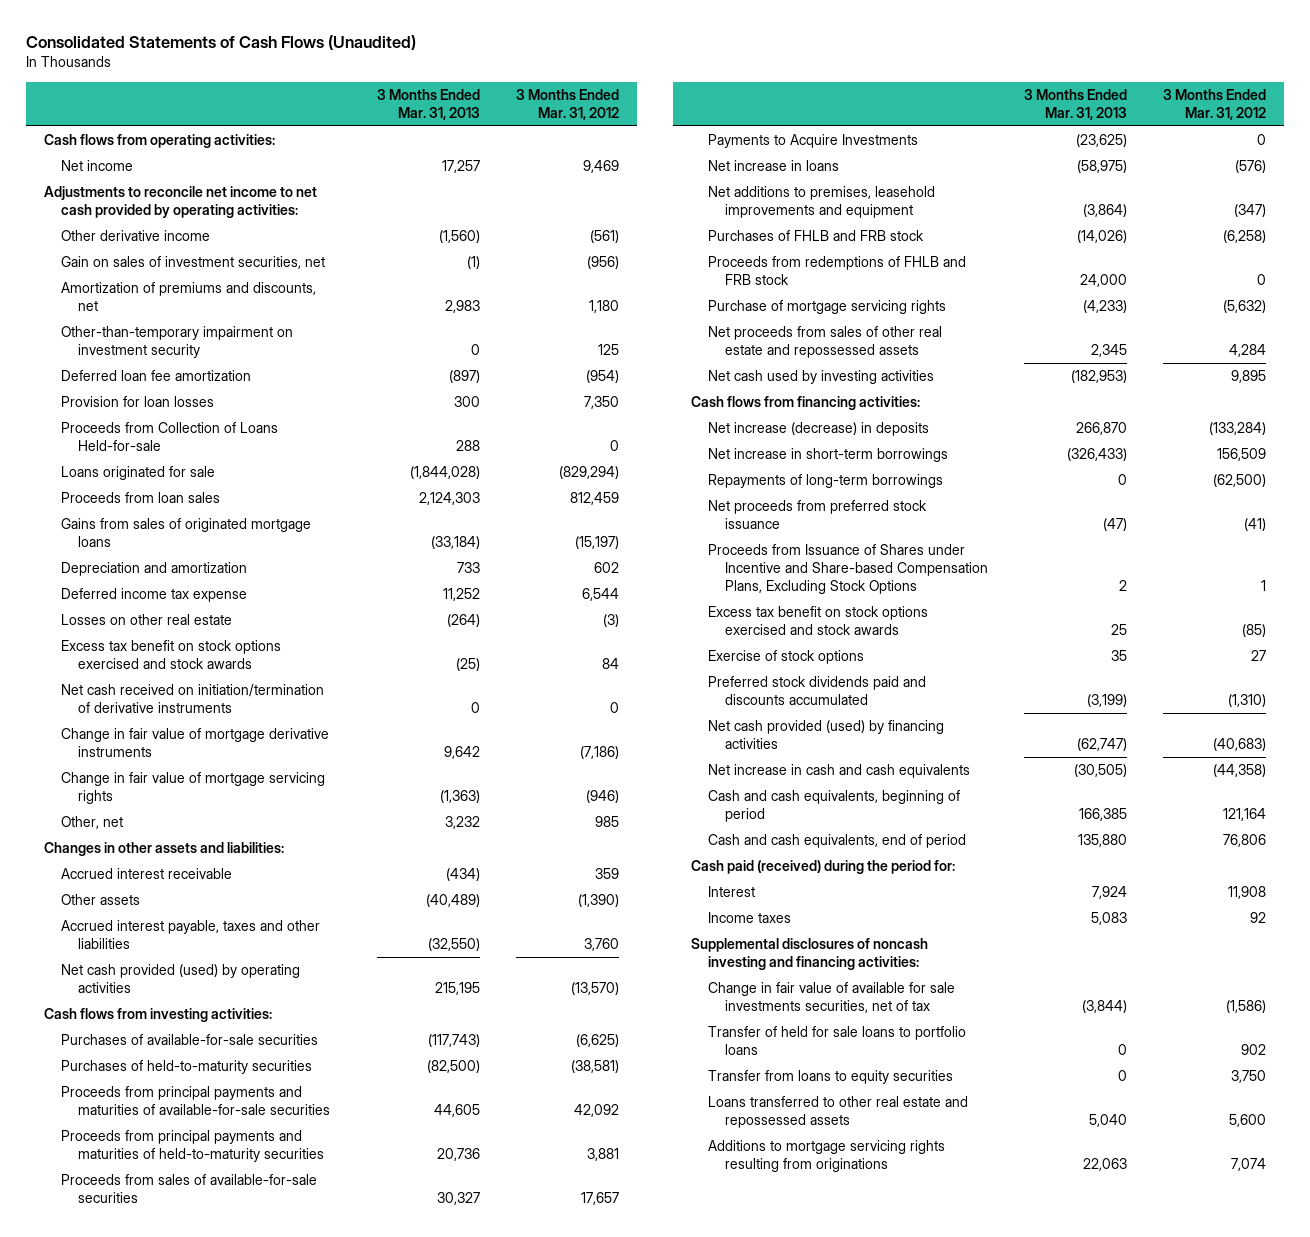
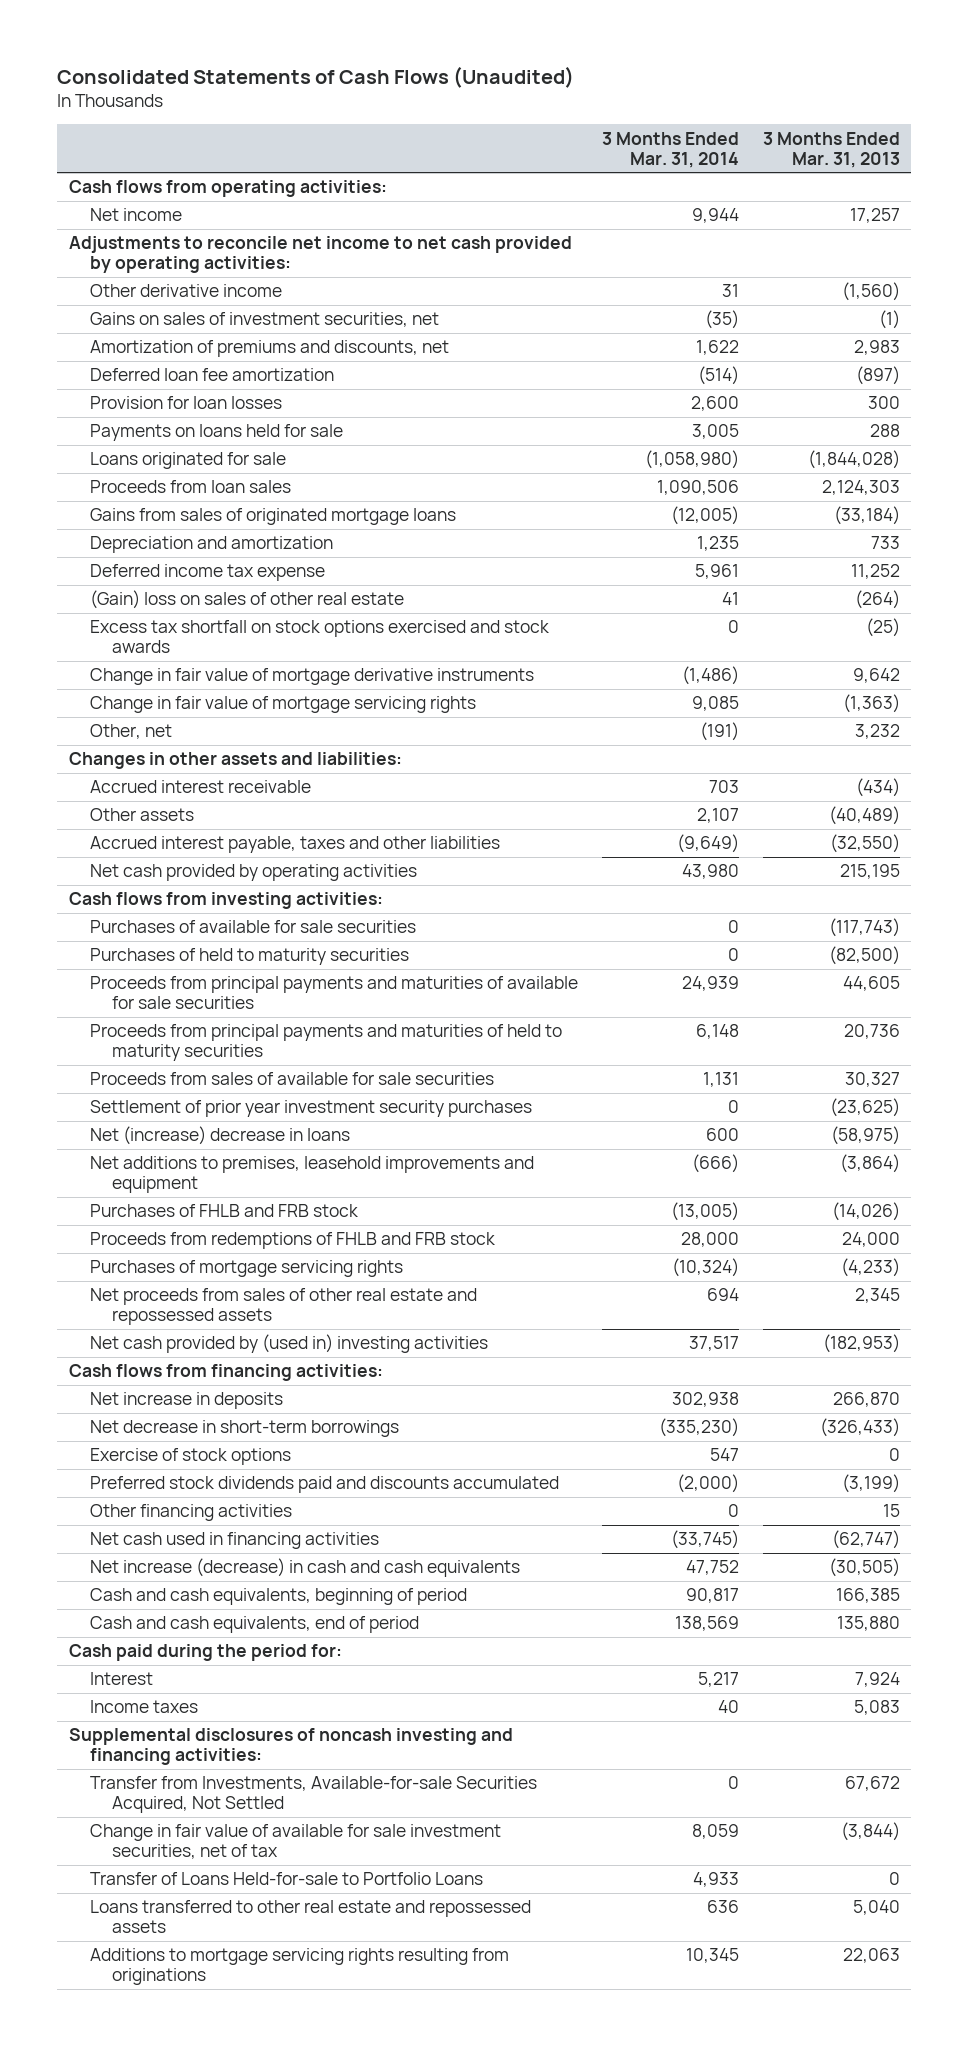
- | 3 Months Ended Mar. 31, 2013 | 3 Months Ended Mar. 31, 2012
+ | 3 Months Ended Mar. 31, 2014 | 3 Months Ended Mar. 31, 2013
- Gain on sales of investment securities, net | (1) | (956)
+ Gains on sales of investment securities, net | (35) | (1)
- Other-than-temporary impairment on investment security | 0 | 125
- Proceeds from Collection of Loans Held-for-sale | 288 | 0
+ Payments on loans held for sale | 3,005 | 288
- Losses on other real estate | (264) | (3)
- Excess tax benefit on stock options exercised and stock awards | (25) | 84
- Net cash received on initiation/termination of derivative instruments | 0 | 0
+ (Gain) loss on sales of other real estate | 41 | (264)
+ Excess tax shortfall on stock options exercised and stock awards | 0 | (25)
- Net cash provided (used) by operating activities | 215,195 | (13,570)
+ Net cash provided by operating activities | 43,980 | 215,195
- Purchases of available-for-sale securities | (117,743) | (6,625)
- Purchases of held-to-maturity securities | (82,500) | (38,581)
- Proceeds from principal payments and maturities of available-for-sale securities | 44,605 | 42,092
- Proceeds from principal payments and maturities of held-to-maturity securities | 20,736 | 3,881
- Proceeds from sales of available-for-sale securities | 30,327 | 17,657
- Payments to Acquire Investments | (23,625) | 0
- Net increase in loans | (58,975) | (576)
+ Purchases of available for sale securities | 0 | (117,743)
+ Purchases of held to maturity securities | 0 | (82,500)
+ Proceeds from principal payments and maturities of available for sale securities | 24,939 | 44,605
+ Proceeds from principal payments and maturities of held to maturity securities | 6,148 | 20,736
+ Proceeds from sales of available for sale securities | 1,131 | 30,327
+ Settlement of prior year investment security purchases | 0 | (23,625)
+ Net (increase) decrease in loans | 600 | (58,975)
- Purchase of mortgage servicing rights | (4,233) | (5,632)
+ Purchases of mortgage servicing rights | (10,324) | (4,233)
- Net cash used by investing activities | (182,953) | 9,895
+ Net cash provided by (used in) investing activities | 37,517 | (182,953)
- Net increase (decrease) in deposits | 266,870 | (133,284)
- Net increase in short-term borrowings | (326,433) | 156,509
- Repayments of long-term borrowings | 0 | (62,500)
- Net proceeds from preferred stock issuance | (47) | (41)
- Proceeds from Issuance of Shares under Incentive and Share-based Compensation Plans, Excluding Stock Options | 2 | 1
- Excess tax benefit on stock options exercised and stock awards | 25 | (85)
- Exercise of stock options | 35 | 27
+ Net increase in deposits | 302,938 | 266,870
+ Net decrease in short-term borrowings | (335,230) | (326,433)
+ Exercise of stock options | 547 | 0
- Net cash provided (used) by financing activities | (62,747) | (40,683)
- Net increase in cash and cash equivalents | (30,505) | (44,358)
+ Other financing activities | 0 | 15
+ Net cash used in financing activities | (33,745) | (62,747)
+ Net increase (decrease) in cash and cash equivalents | 47,752 | (30,505)
- Cash paid (received) during the period for:
+ Cash paid during the period for:
- Change in fair value of available for sale investments securities, net of tax | (3,844) | (1,586)
- Transfer of held for sale loans to portfolio loans | 0 | 902
- Transfer from loans to equity securities | 0 | 3,750
+ Transfer from Investments, Available-for-sale Securities Acquired, Not Settled | 0 | 67,672
+ Change in fair value of available for sale investment securities, net of tax | 8,059 | (3,844)
+ Transfer of Loans Held-for-sale to Portfolio Loans | 4,933 | 0

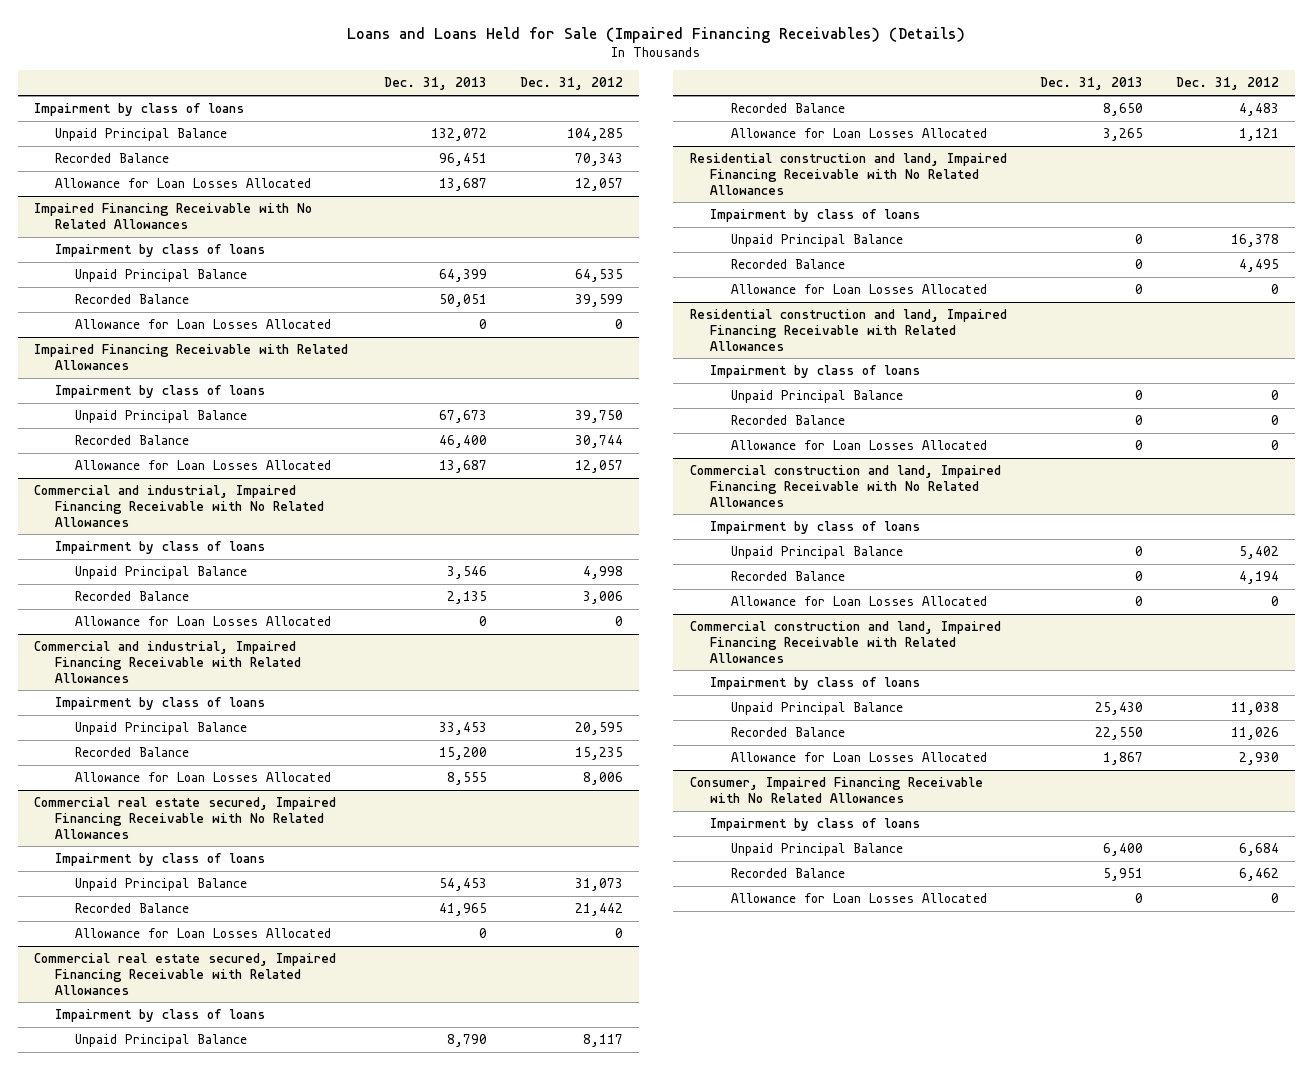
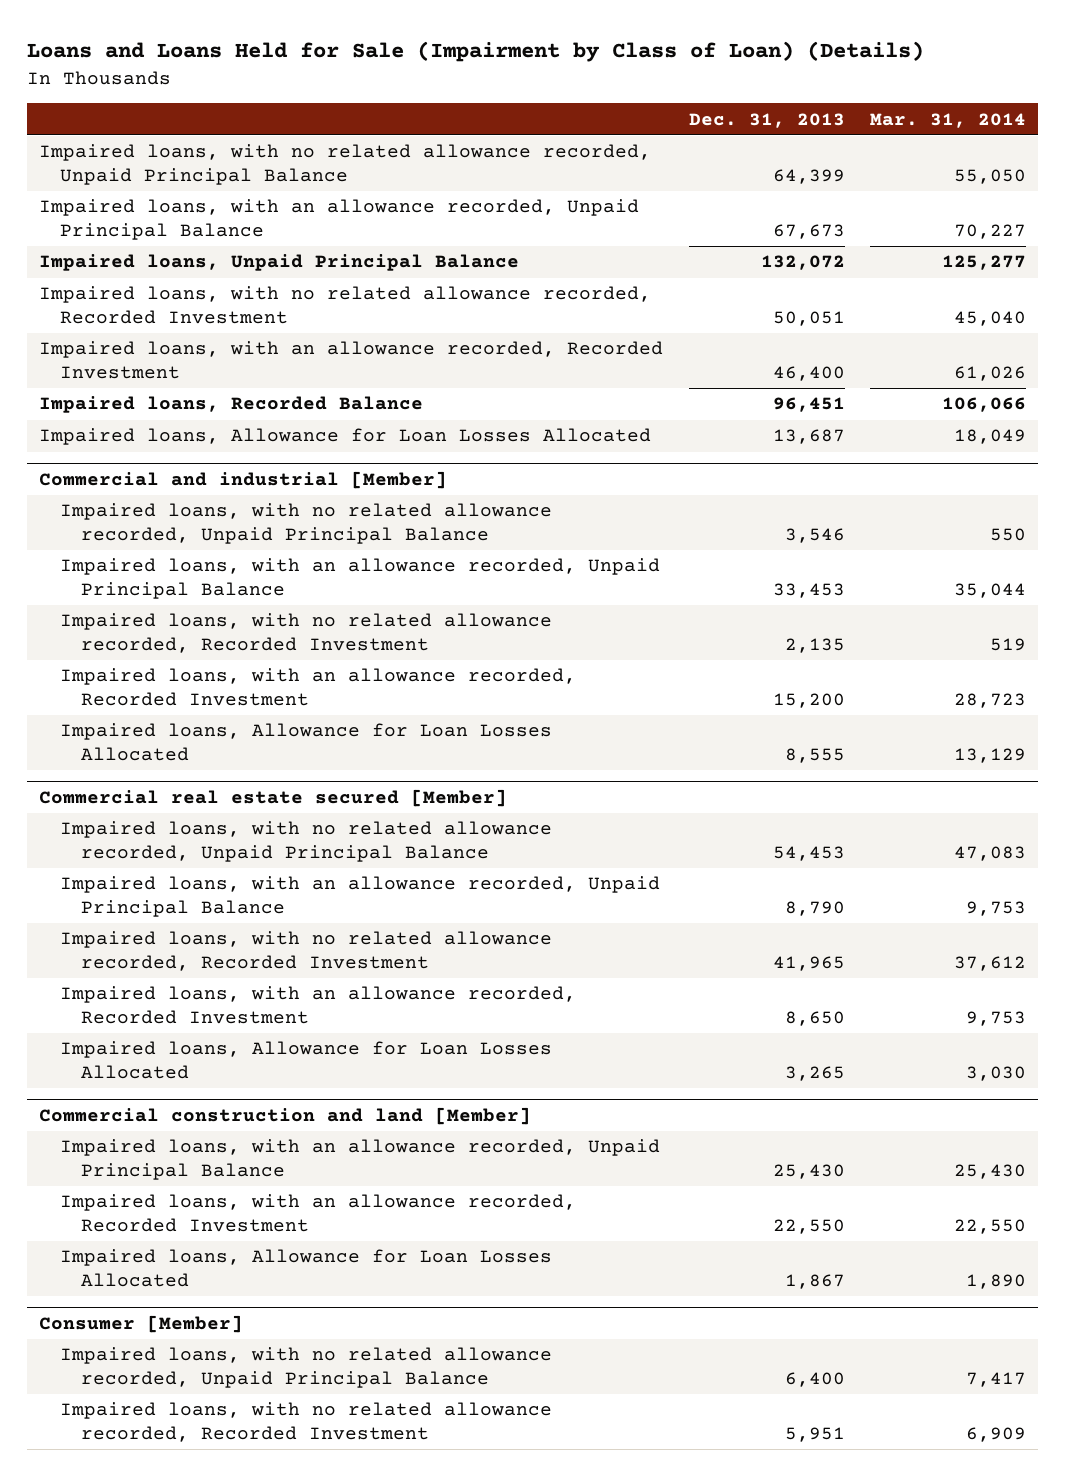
- Loans and Loans Held for Sale (Impaired Financing Receivables) (Details)
+ Loans and Loans Held for Sale (Impairment by Class of Loan) (Details)
- | Dec. 31, 2013 | Dec. 31, 2012
+ | Dec. 31, 2013 | Mar. 31, 2014
- Impairment by class of loans
- Unpaid Principal Balance | 132,072 | 104,285
- Recorded Balance | 96,451 | 70,343
- Allowance for Loan Losses Allocated | 13,687 | 12,057
- Impaired Financing Receivable with No Related Allowances
- Impairment by class of loans
- Unpaid Principal Balance | 64,399 | 64,535
- Recorded Balance | 50,051 | 39,599
- Allowance for Loan Losses Allocated | 0 | 0
- Impaired Financing Receivable with Related Allowances
- Impairment by class of loans
- Unpaid Principal Balance | 67,673 | 39,750
- Recorded Balance | 46,400 | 30,744
- Allowance for Loan Losses Allocated | 13,687 | 12,057
- Commercial and industrial, Impaired Financing Receivable with No Related Allowances
- Impairment by class of loans
- Unpaid Principal Balance | 3,546 | 4,998
- Recorded Balance | 2,135 | 3,006
- Allowance for Loan Losses Allocated | 0 | 0
- Commercial and industrial, Impaired Financing Receivable with Related Allowances
- Impairment by class of loans
- Unpaid Principal Balance | 33,453 | 20,595
- Recorded Balance | 15,200 | 15,235
- Allowance for Loan Losses Allocated | 8,555 | 8,006
- Commercial real estate secured, Impaired Financing Receivable with No Related Allowances
- Impairment by class of loans
- Unpaid Principal Balance | 54,453 | 31,073
- Recorded Balance | 41,965 | 21,442
- Allowance for Loan Losses Allocated | 0 | 0
- Commercial real estate secured, Impaired Financing Receivable with Related Allowances
- Impairment by class of loans
- Unpaid Principal Balance | 8,790 | 8,117
- Recorded Balance | 8,650 | 4,483
- Allowance for Loan Losses Allocated | 3,265 | 1,121
- Residential construction and land, Impaired Financing Receivable with No Related Allowances
- Impairment by class of loans
- Unpaid Principal Balance | 0 | 16,378
- Recorded Balance | 0 | 4,495
- Allowance for Loan Losses Allocated | 0 | 0
- Residential construction and land, Impaired Financing Receivable with Related Allowances
- Impairment by class of loans
- Unpaid Principal Balance | 0 | 0
- Recorded Balance | 0 | 0
- Allowance for Loan Losses Allocated | 0 | 0
- Commercial construction and land, Impaired Financing Receivable with No Related Allowances
- Impairment by class of loans
- Unpaid Principal Balance | 0 | 5,402
- Recorded Balance | 0 | 4,194
- Allowance for Loan Losses Allocated | 0 | 0
- Commercial construction and land, Impaired Financing Receivable with Related Allowances
- Impairment by class of loans
- Unpaid Principal Balance | 25,430 | 11,038
- Recorded Balance | 22,550 | 11,026
- Allowance for Loan Losses Allocated | 1,867 | 2,930
- Consumer, Impaired Financing Receivable with No Related Allowances
- Impairment by class of loans
- Unpaid Principal Balance | 6,400 | 6,684
- Recorded Balance | 5,951 | 6,462
- Allowance for Loan Losses Allocated | 0 | 0
+ Impaired loans, with no related allowance recorded, Unpaid Principal Balance | 64,399 | 55,050
+ Impaired loans, with an allowance recorded, Unpaid Principal Balance | 67,673 | 70,227
+ Impaired loans, Unpaid Principal Balance | 132,072 | 125,277
+ Impaired loans, with no related allowance recorded, Recorded Investment | 50,051 | 45,040
+ Impaired loans, with an allowance recorded, Recorded Investment | 46,400 | 61,026
+ Impaired loans, Recorded Balance | 96,451 | 106,066
+ Impaired loans, Allowance for Loan Losses Allocated | 13,687 | 18,049
+ Commercial and industrial [Member]
+ Impaired loans, with no related allowance recorded, Unpaid Principal Balance | 3,546 | 550
+ Impaired loans, with an allowance recorded, Unpaid Principal Balance | 33,453 | 35,044
+ Impaired loans, with no related allowance recorded, Recorded Investment | 2,135 | 519
+ Impaired loans, with an allowance recorded, Recorded Investment | 15,200 | 28,723
+ Impaired loans, Allowance for Loan Losses Allocated | 8,555 | 13,129
+ Commercial real estate secured [Member]
+ Impaired loans, with no related allowance recorded, Unpaid Principal Balance | 54,453 | 47,083
+ Impaired loans, with an allowance recorded, Unpaid Principal Balance | 8,790 | 9,753
+ Impaired loans, with no related allowance recorded, Recorded Investment | 41,965 | 37,612
+ Impaired loans, with an allowance recorded, Recorded Investment | 8,650 | 9,753
+ Impaired loans, Allowance for Loan Losses Allocated | 3,265 | 3,030
+ Commercial construction and land [Member]
+ Impaired loans, with an allowance recorded, Unpaid Principal Balance | 25,430 | 25,430
+ Impaired loans, with an allowance recorded, Recorded Investment | 22,550 | 22,550
+ Impaired loans, Allowance for Loan Losses Allocated | 1,867 | 1,890
+ Consumer [Member]
+ Impaired loans, with no related allowance recorded, Unpaid Principal Balance | 6,400 | 7,417
+ Impaired loans, with no related allowance recorded, Recorded Investment | 5,951 | 6,909

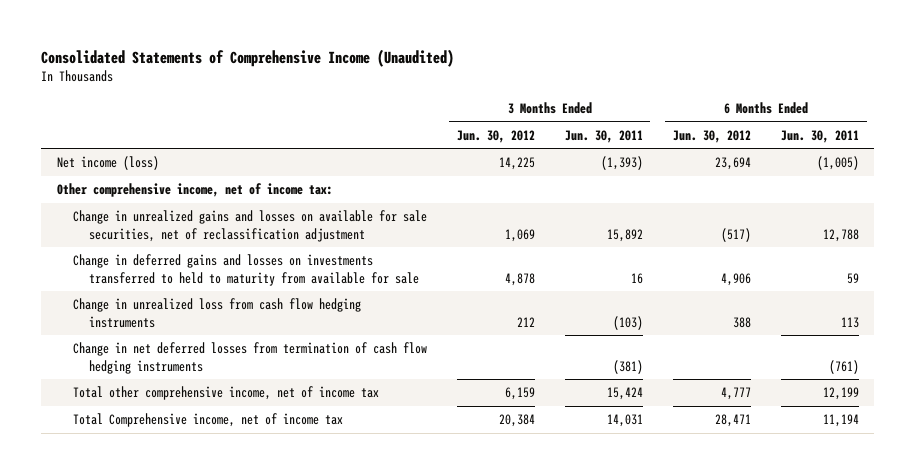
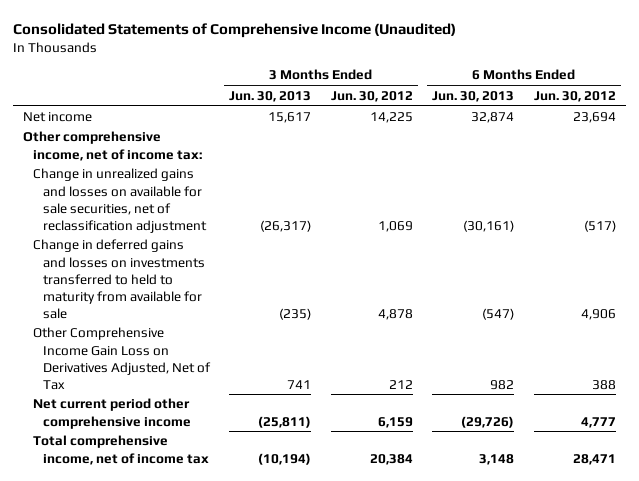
- | 3 Months Ended Jun. 30, 2012 | 3 Months Ended Jun. 30, 2011 | 6 Months Ended Jun. 30, 2012 | 6 Months Ended Jun. 30, 2011
+ | 3 Months Ended Jun. 30, 2013 | 3 Months Ended Jun. 30, 2012 | 6 Months Ended Jun. 30, 2013 | 6 Months Ended Jun. 30, 2012
- Net income (loss) | 14,225 | (1,393) | 23,694 | (1,005)
+ Net income | 15,617 | 14,225 | 32,874 | 23,694
- Change in unrealized loss from cash flow hedging instruments | 212 | (103) | 388 | 113
- Change in net deferred losses from termination of cash flow hedging instruments | | (381) | | (761)
- Total other comprehensive income, net of income tax | 6,159 | 15,424 | 4,777 | 12,199
- Total Comprehensive income, net of income tax | 20,384 | 14,031 | 28,471 | 11,194
+ Other Comprehensive Income Gain Loss on Derivatives Adjusted, Net of Tax | 741 | 212 | 982 | 388
+ Net current period other comprehensive income | (25,811) | 6,159 | (29,726) | 4,777
+ Total comprehensive income, net of income tax | (10,194) | 20,384 | 3,148 | 28,471

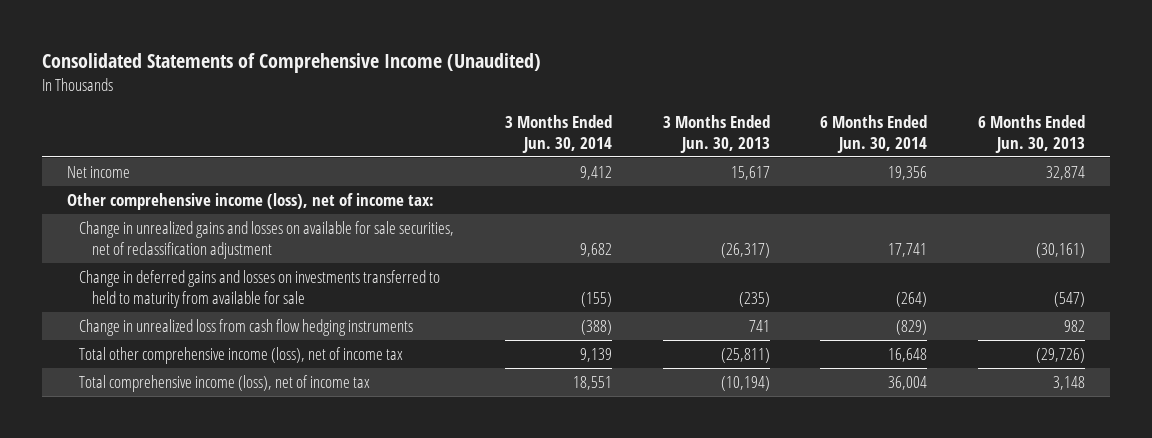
- | 3 Months Ended Jun. 30, 2013 | 3 Months Ended Jun. 30, 2012 | 6 Months Ended Jun. 30, 2013 | 6 Months Ended Jun. 30, 2012
+ | 3 Months Ended Jun. 30, 2014 | 3 Months Ended Jun. 30, 2013 | 6 Months Ended Jun. 30, 2014 | 6 Months Ended Jun. 30, 2013
- Other comprehensive income, net of income tax:
+ Other comprehensive income (loss), net of income tax:
- Other Comprehensive Income Gain Loss on Derivatives Adjusted, Net of Tax | 741 | 212 | 982 | 388
- Net current period other comprehensive income | (25,811) | 6,159 | (29,726) | 4,777
- Total comprehensive income, net of income tax | (10,194) | 20,384 | 3,148 | 28,471
+ Change in unrealized loss from cash flow hedging instruments | (388) | 741 | (829) | 982
+ Total other comprehensive income (loss), net of income tax | 9,139 | (25,811) | 16,648 | (29,726)
+ Total comprehensive income (loss), net of income tax | 18,551 | (10,194) | 36,004 | 3,148

